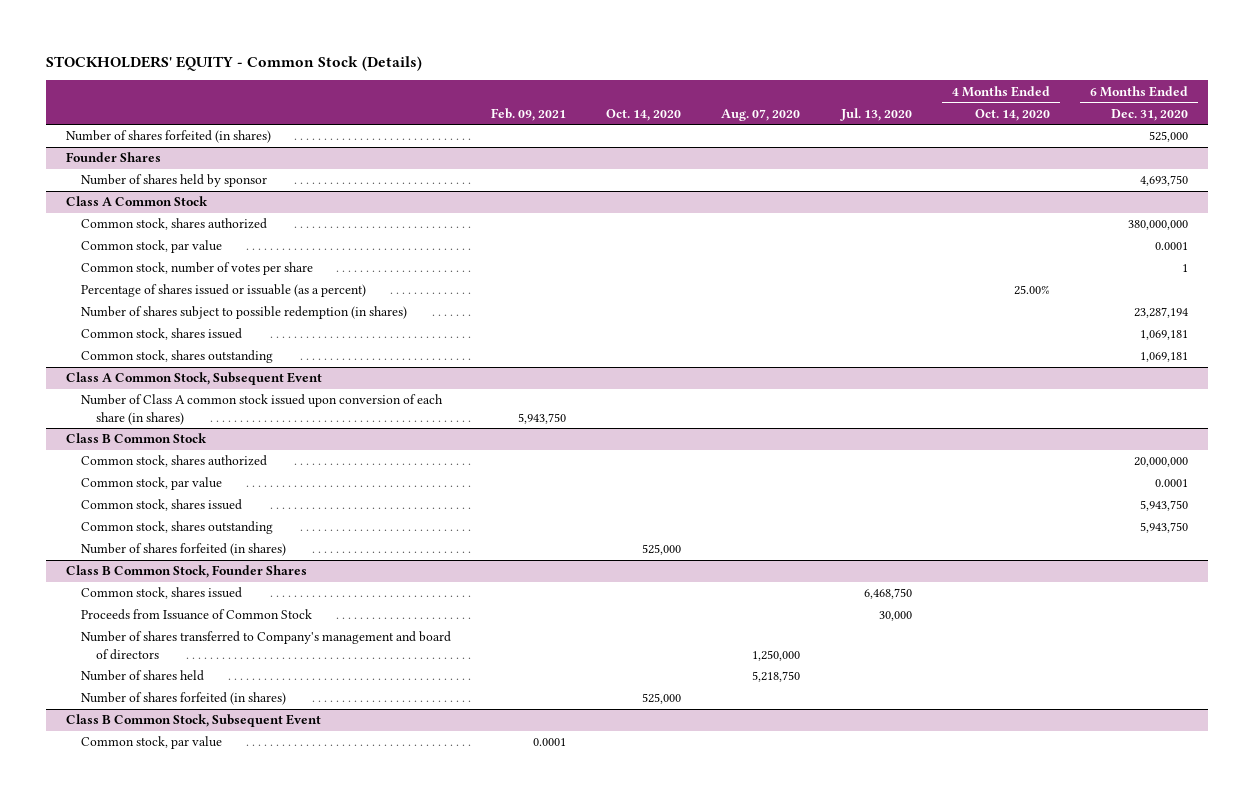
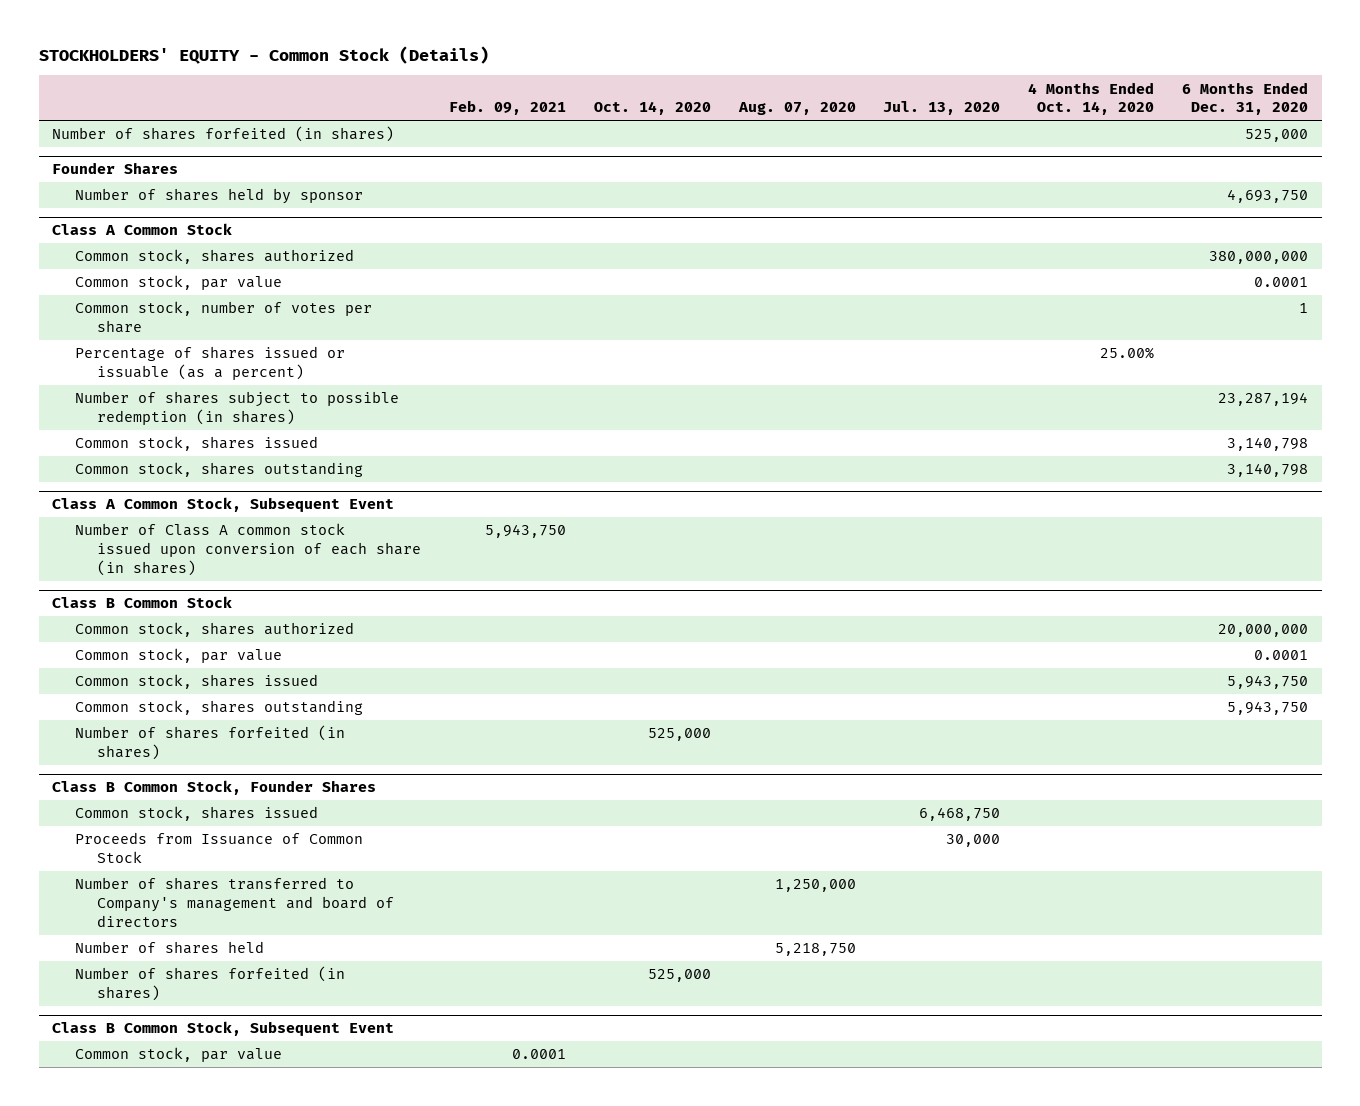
@ Class A Common Stock
- Common stock, shares issued | | | | | | 1,069,181
- Common stock, shares outstanding | | | | | | 1,069,181
+ Common stock, shares issued | | | | | | 3,140,798
+ Common stock, shares outstanding | | | | | | 3,140,798

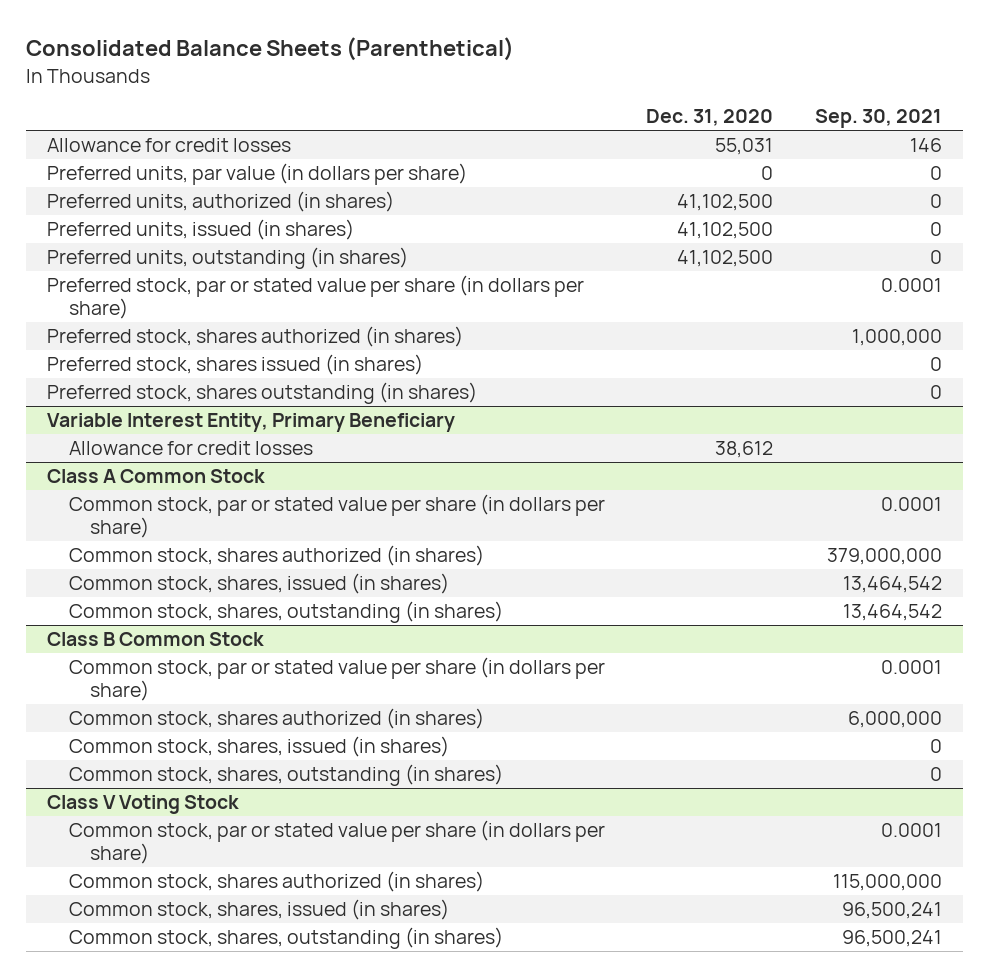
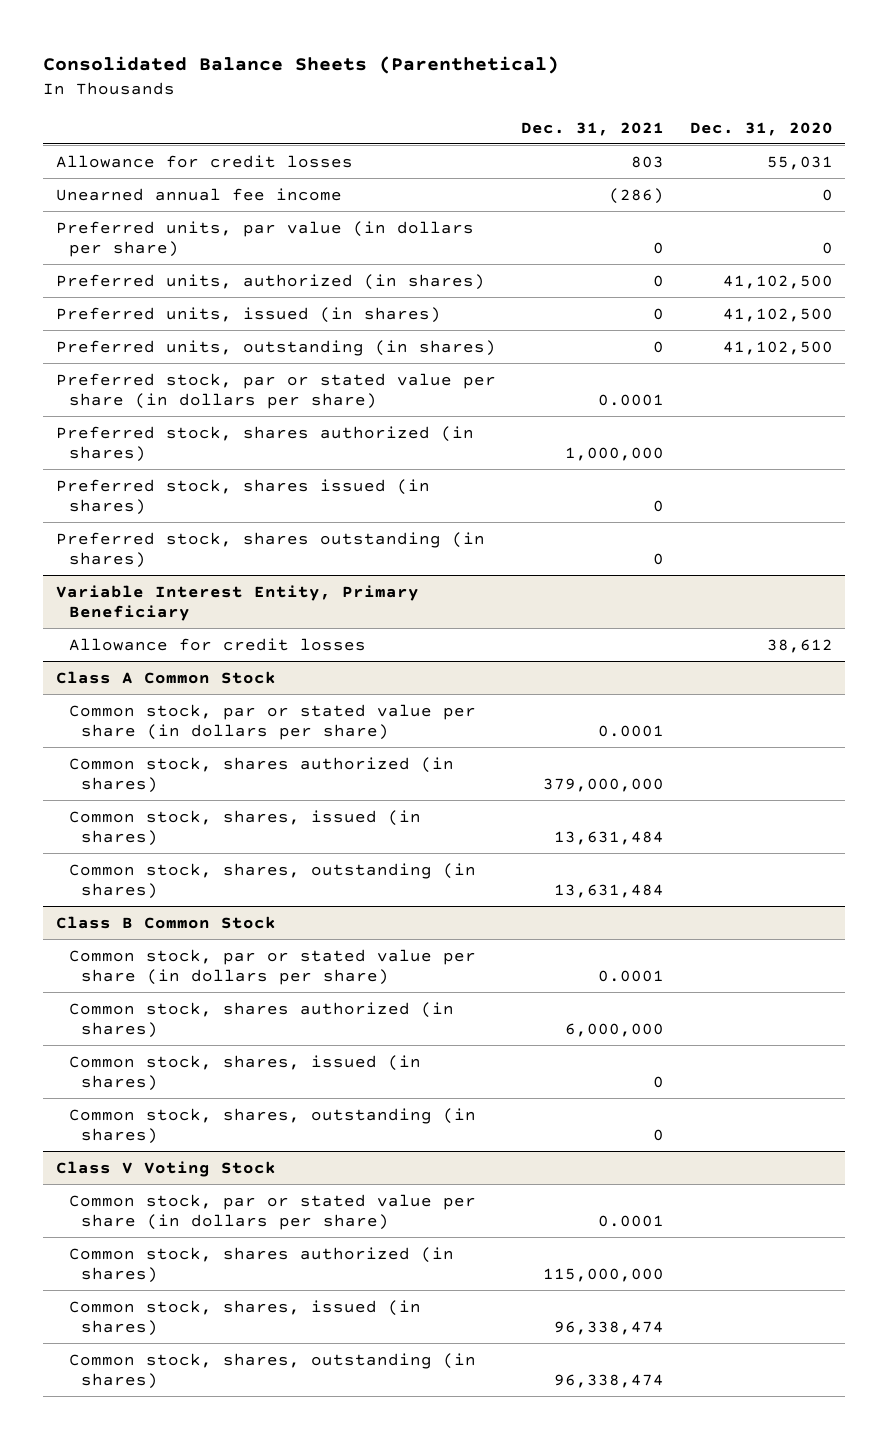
- | Dec. 31, 2020 | Sep. 30, 2021
+ | Dec. 31, 2021 | Dec. 31, 2020
+ Unearned annual fee income | (286) | 0

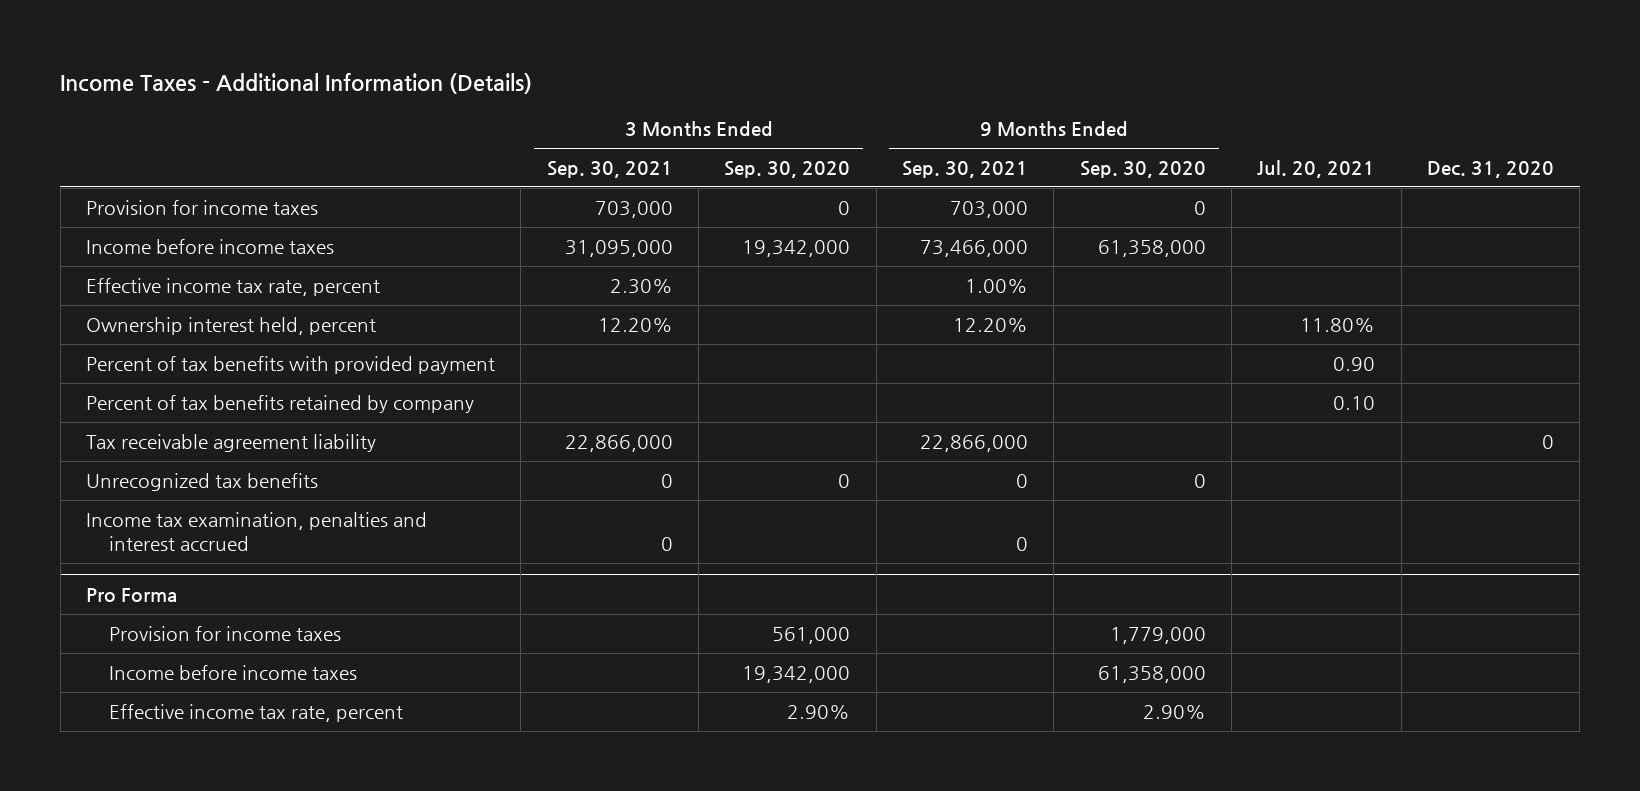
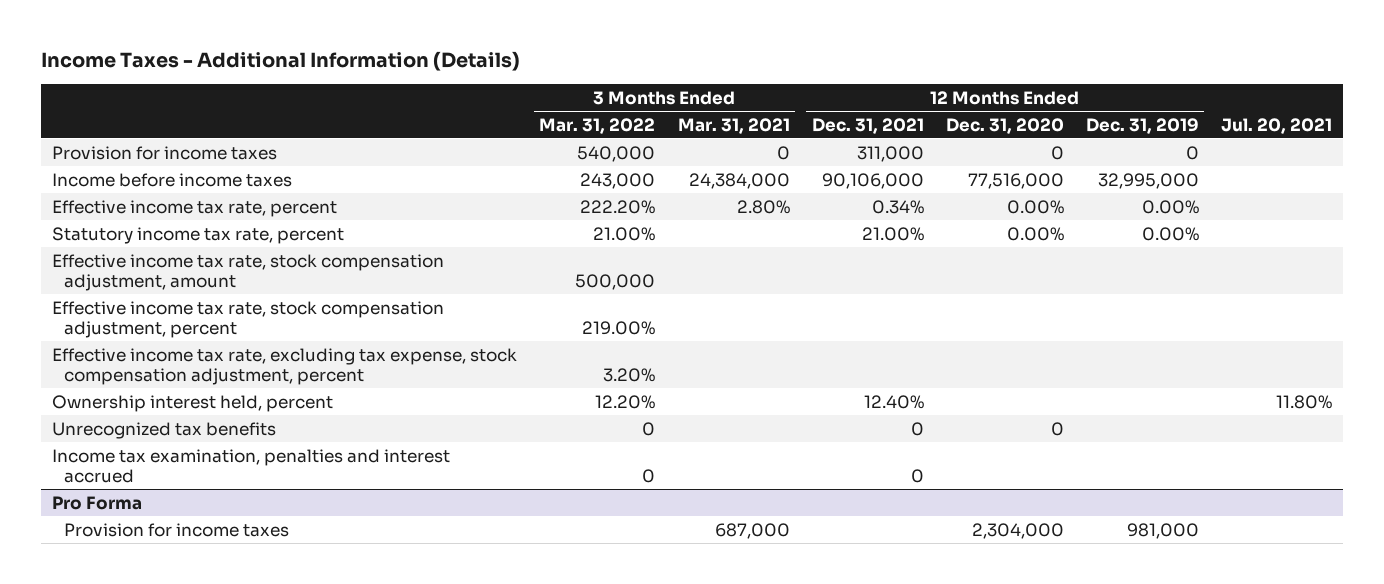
- | 3 Months Ended Sep. 30, 2021 | 3 Months Ended Sep. 30, 2020 | 9 Months Ended Sep. 30, 2021 | 9 Months Ended Sep. 30, 2020 | Jul. 20, 2021 | Dec. 31, 2020
+ | 3 Months Ended Mar. 31, 2022 | 3 Months Ended Mar. 31, 2021 | 12 Months Ended Dec. 31, 2021 | 12 Months Ended Dec. 31, 2020 | 12 Months Ended Dec. 31, 2019 | Jul. 20, 2021
+ Statutory income tax rate, percent | 21.00% | | 21.00% | 0.00% | 0.00% |
+ Effective income tax rate, stock compensation adjustment, amount | 500,000 | | | | |
+ Effective income tax rate, stock compensation adjustment, percent | 219.00% | | | | |
+ Effective income tax rate, excluding tax expense, stock compensation adjustment, percent | 3.20% | | | | |
- Percent of tax benefits with provided payment | | | | | 0.90 |
- Percent of tax benefits retained by company | | | | | 0.10 |
- Tax receivable agreement liability | 22,866,000 | | 22,866,000 | | | 0
@ Pro Forma
- Income before income taxes | | 19,342,000 | | 61,358,000 | |
- Effective income tax rate, percent | | 2.90% | | 2.90% | |

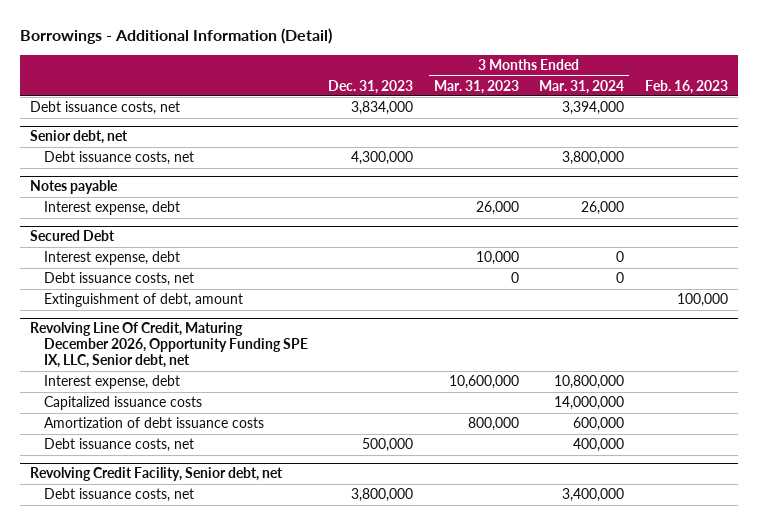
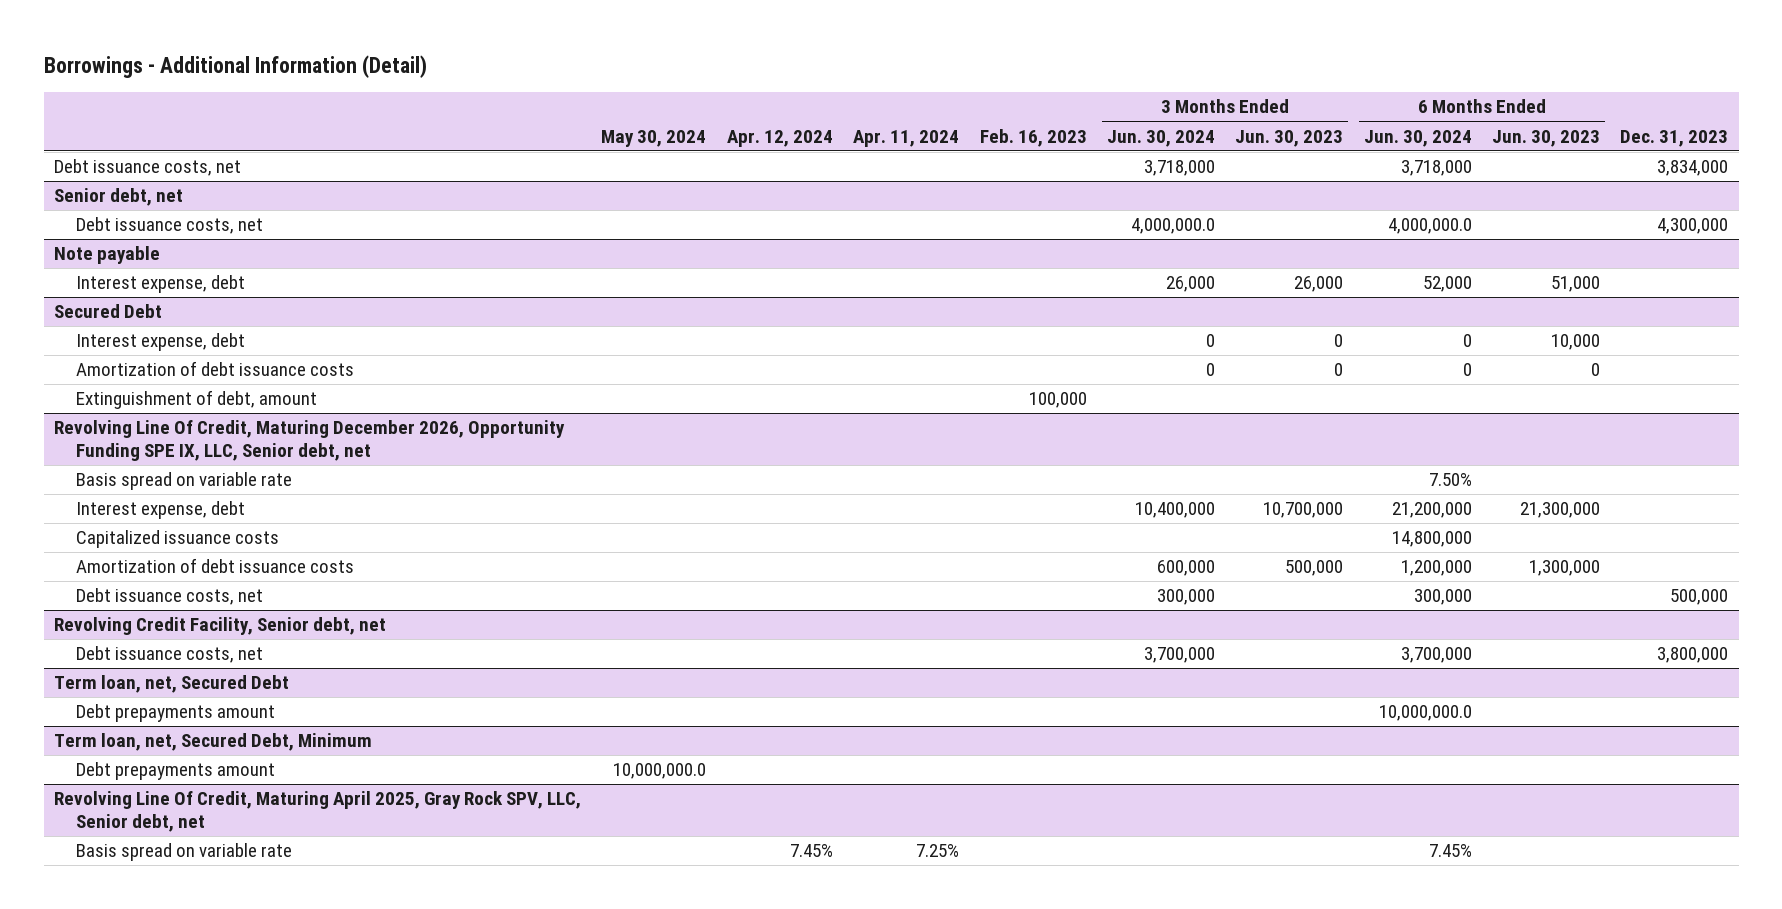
- | Dec. 31, 2023 | 3 Months Ended Mar. 31, 2023 | 3 Months Ended Mar. 31, 2024 | Feb. 16, 2023
+ | May 30, 2024 | Apr. 12, 2024 | Apr. 11, 2024 | Feb. 16, 2023 | 3 Months Ended Jun. 30, 2024 | 3 Months Ended Jun. 30, 2023 | 6 Months Ended Jun. 30, 2024 | 6 Months Ended Jun. 30, 2023 | Dec. 31, 2023
- Notes payable
+ Note payable
@ Secured Debt
- Debt issuance costs, net | | 0 | 0 |
+ Amortization of debt issuance costs | | | | | 0 | 0 | 0 | 0 |
@ Revolving Line Of Credit, Maturing December 2026, Opportunity Funding SPE IX, LLC, Senior debt, net
+ Basis spread on variable rate | | | | | | | 7.50% | |
+ Term loan, net, Secured Debt
+ Debt prepayments amount | | | | | | | 10,000,000.0 | |
+ Term loan, net, Secured Debt, Minimum
+ Debt prepayments amount | 10,000,000.0 | | | | | | | |
+ Revolving Line Of Credit, Maturing April 2025, Gray Rock SPV, LLC, Senior debt, net
+ Basis spread on variable rate | | 7.45% | 7.25% | | | | 7.45% | |

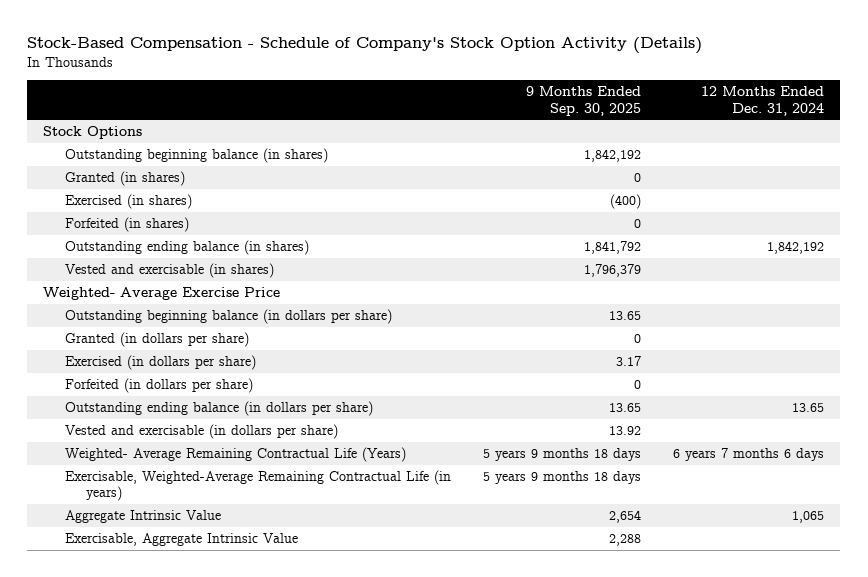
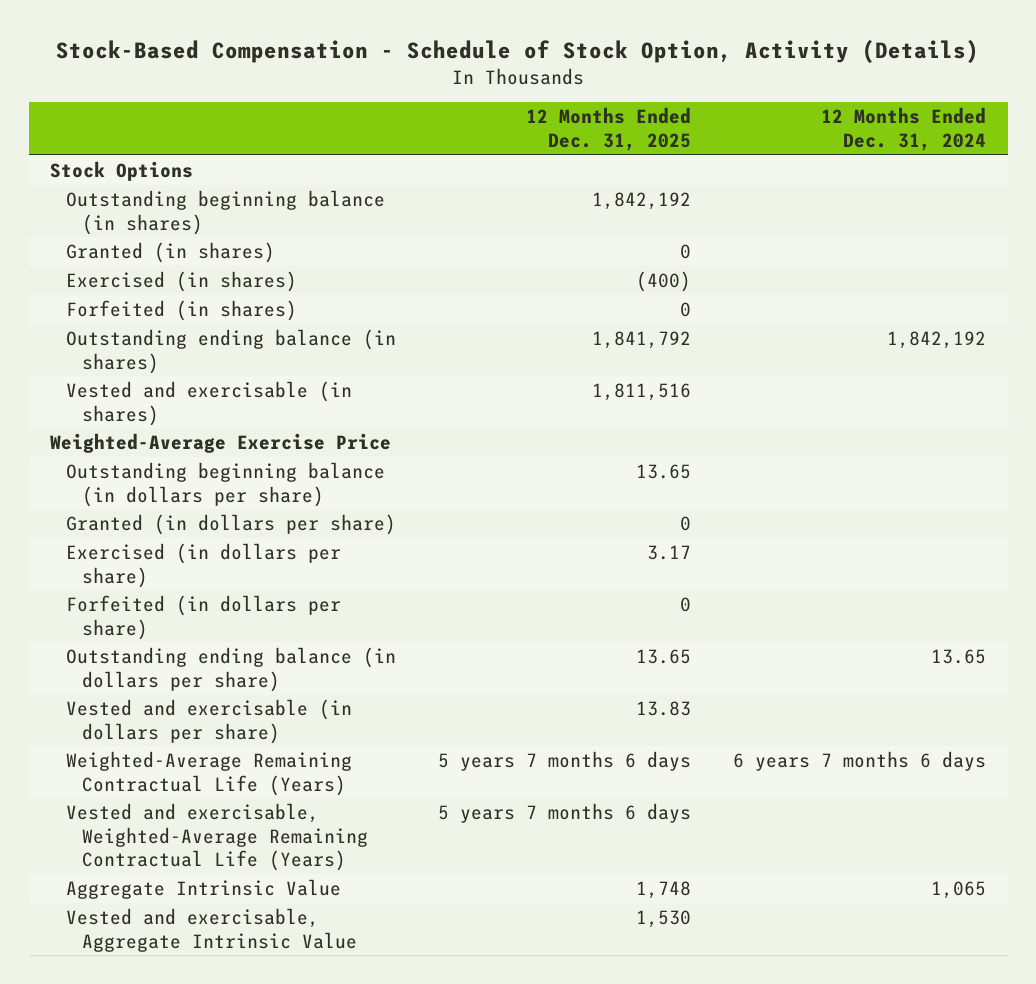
- Stock-Based Compensation - Schedule of Company's Stock Option Activity (Details)
+ Stock-Based Compensation - Schedule of Stock Option, Activity (Details)
- | 9 Months Ended Sep. 30, 2025 | 12 Months Ended Dec. 31, 2024
+ | 12 Months Ended Dec. 31, 2025 | 12 Months Ended Dec. 31, 2024
- Weighted- Average Exercise Price
+ Weighted-Average Exercise Price
- Weighted- Average Remaining Contractual Life (Years) | 5 years 9 months 18 days | 6 years 7 months 6 days
- Exercisable, Weighted-Average Remaining Contractual Life (in years) | 5 years 9 months 18 days |
+ Weighted-Average Remaining Contractual Life (Years) | 5 years 7 months 6 days | 6 years 7 months 6 days
+ Vested and exercisable, Weighted-Average Remaining Contractual Life (Years) | 5 years 7 months 6 days |
- Exercisable, Aggregate Intrinsic Value | 2,288 |
+ Vested and exercisable, Aggregate Intrinsic Value | 1,530 |

